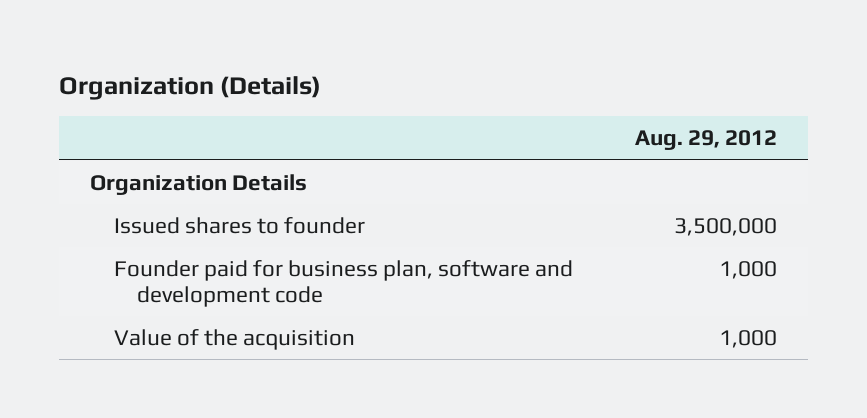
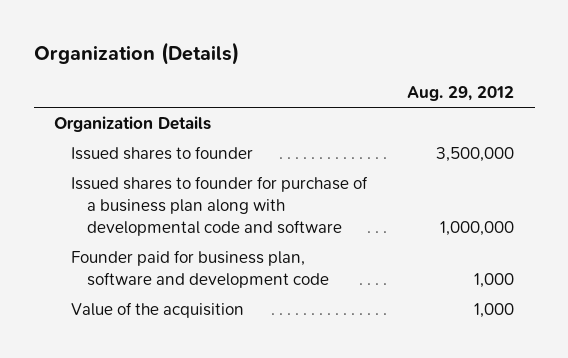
+ Issued shares to founder for purchase of a business plan along with developmental code and software | 1,000,000

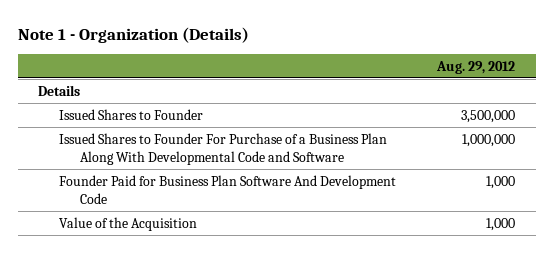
- Organization (Details)
+ Note 1 - Organization (Details)
- Organization Details
- Issued shares to founder | 3,500,000
- Issued shares to founder for purchase of a business plan along with developmental code and software | 1,000,000
- Founder paid for business plan, software and development code | 1,000
- Value of the acquisition | 1,000
+ Details
+ Issued Shares to Founder | 3,500,000
+ Issued Shares to Founder For Purchase of a Business Plan Along With Developmental Code and Software | 1,000,000
+ Founder Paid for Business Plan Software And Development Code | 1,000
+ Value of the Acquisition | 1,000

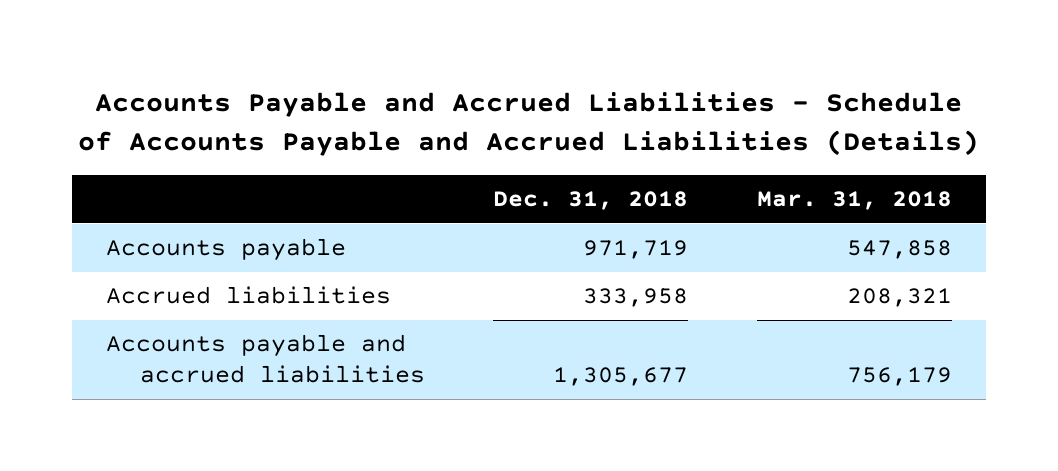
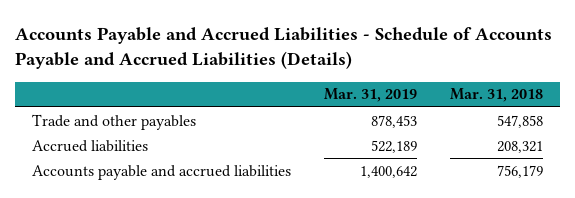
- | Dec. 31, 2018 | Mar. 31, 2018
+ | Mar. 31, 2019 | Mar. 31, 2018
- Accounts payable | 971,719 | 547,858
+ Trade and other payables | 878,453 | 547,858

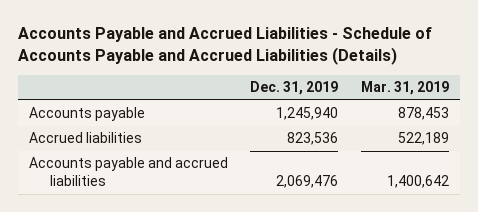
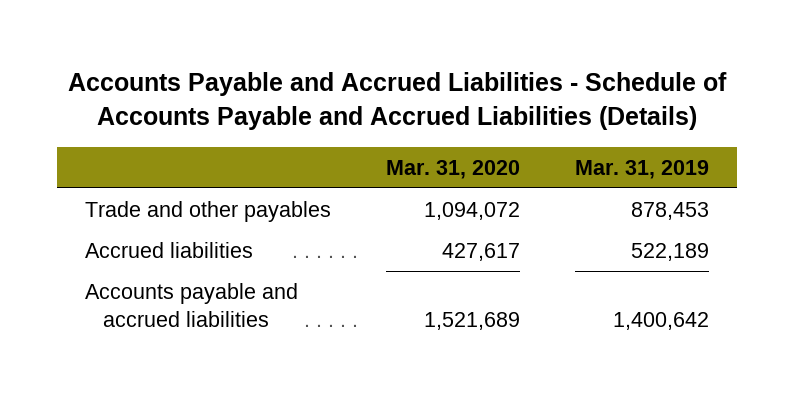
- | Dec. 31, 2019 | Mar. 31, 2019
+ | Mar. 31, 2020 | Mar. 31, 2019
- Accounts payable | 1,245,940 | 878,453
+ Trade and other payables | 1,094,072 | 878,453

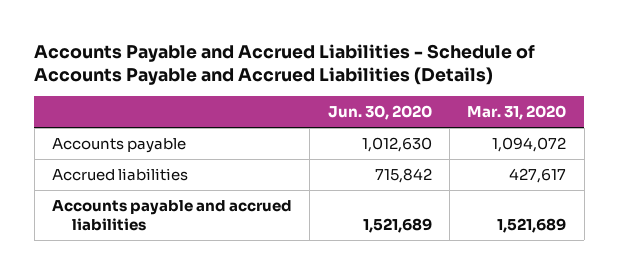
- | Mar. 31, 2020 | Mar. 31, 2019
+ | Jun. 30, 2020 | Mar. 31, 2020
- Trade and other payables | 1,094,072 | 878,453
+ Accounts payable | 1,012,630 | 1,094,072

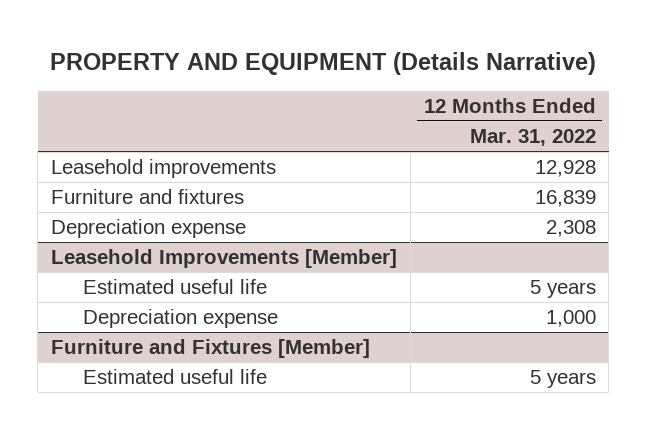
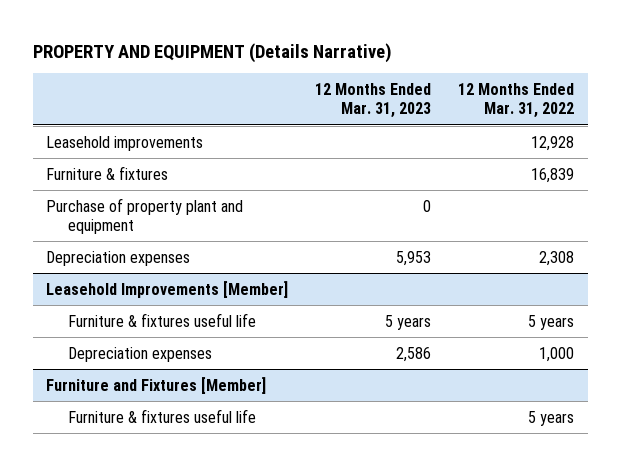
- | 12 Months Ended Mar. 31, 2022
+ | 12 Months Ended Mar. 31, 2023 | 12 Months Ended Mar. 31, 2022
- Furniture and fixtures | 16,839
- Depreciation expense | 2,308
+ Furniture & fixtures | | 16,839
+ Purchase of property plant and equipment | 0 |
+ Depreciation expenses | 5,953 | 2,308
@ Leasehold Improvements [Member]
- Estimated useful life | 5 years
- Depreciation expense | 1,000
+ Furniture & fixtures useful life | 5 years | 5 years
+ Depreciation expenses | 2,586 | 1,000
@ Furniture and Fixtures [Member]
- Estimated useful life | 5 years
+ Furniture & fixtures useful life | | 5 years

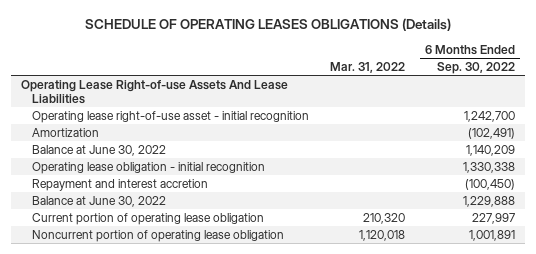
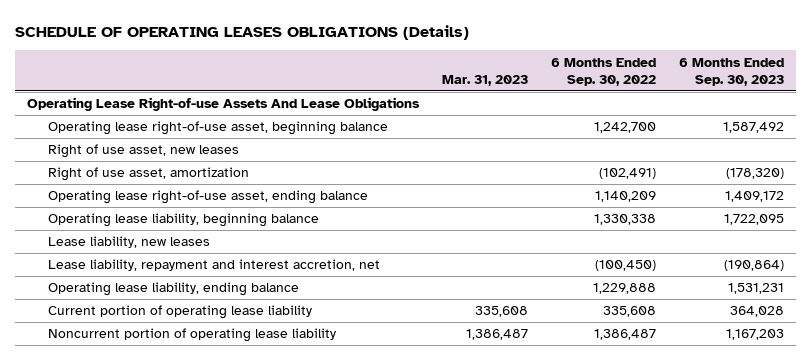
- | Mar. 31, 2022 | 6 Months Ended Sep. 30, 2022
+ | Mar. 31, 2023 | 6 Months Ended Sep. 30, 2022 | 6 Months Ended Sep. 30, 2023
- Operating Lease Right-of-use Assets And Lease Liabilities
- Operating lease right-of-use asset - initial recognition | | 1,242,700
- Amortization | | (102,491)
- Balance at June 30, 2022 | | 1,140,209
- Operating lease obligation - initial recognition | | 1,330,338
- Repayment and interest accretion | | (100,450)
- Balance at June 30, 2022 | | 1,229,888
- Current portion of operating lease obligation | 210,320 | 227,997
- Noncurrent portion of operating lease obligation | 1,120,018 | 1,001,891
+ Operating Lease Right-of-use Assets And Lease Obligations
+ Operating lease right-of-use asset, beginning balance | | 1,242,700 | 1,587,492
+ Right of use asset, new leases
+ Right of use asset, amortization | | (102,491) | (178,320)
+ Operating lease right-of-use asset, ending balance | | 1,140,209 | 1,409,172
+ Operating lease liability, beginning balance | | 1,330,338 | 1,722,095
+ Lease liability, new leases
+ Lease liability, repayment and interest accretion, net | | (100,450) | (190,864)
+ Operating lease liability, ending balance | | 1,229,888 | 1,531,231
+ Current portion of operating lease liability | 335,608 | 335,608 | 364,028
+ Noncurrent portion of operating lease liability | 1,386,487 | 1,386,487 | 1,167,203

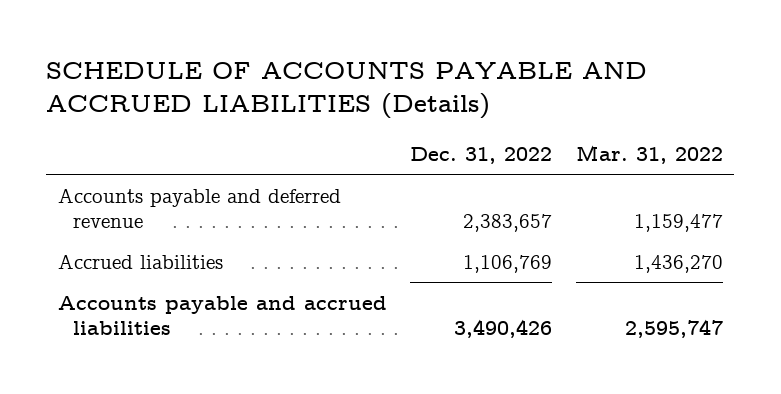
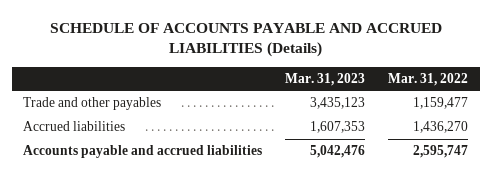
- | Dec. 31, 2022 | Mar. 31, 2022
+ | Mar. 31, 2023 | Mar. 31, 2022
- Accounts payable and deferred revenue | 2,383,657 | 1,159,477
+ Trade and other payables | 3,435,123 | 1,159,477

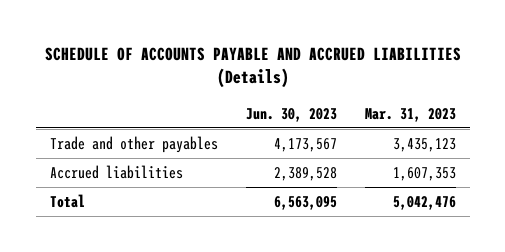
- | Mar. 31, 2023 | Mar. 31, 2022
+ | Jun. 30, 2023 | Mar. 31, 2023
- Accounts payable and accrued liabilities | 5,042,476 | 2,595,747
+ Total | 6,563,095 | 5,042,476

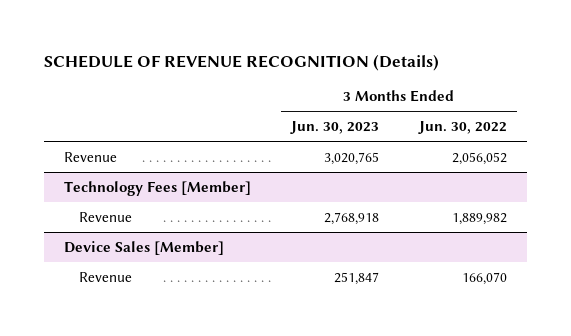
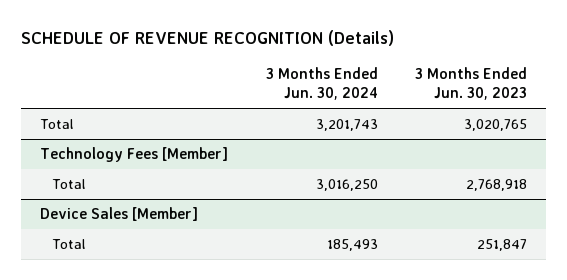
- | 3 Months Ended Jun. 30, 2023 | 3 Months Ended Jun. 30, 2022
+ | 3 Months Ended Jun. 30, 2024 | 3 Months Ended Jun. 30, 2023
- Revenue | 3,020,765 | 2,056,052
+ Total | 3,201,743 | 3,020,765
@ Technology Fees [Member]
- Revenue | 2,768,918 | 1,889,982
+ Total | 3,016,250 | 2,768,918
@ Device Sales [Member]
- Revenue | 251,847 | 166,070
+ Total | 185,493 | 251,847

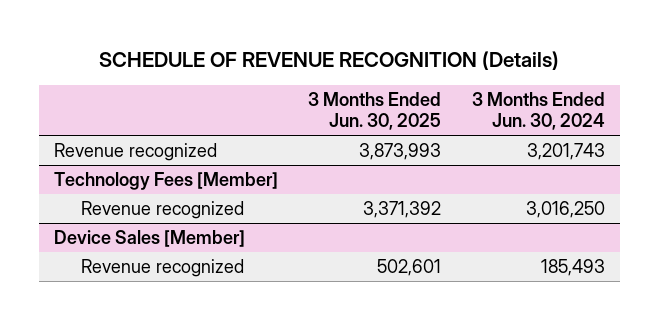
- | 3 Months Ended Jun. 30, 2024 | 3 Months Ended Jun. 30, 2023
+ | 3 Months Ended Jun. 30, 2025 | 3 Months Ended Jun. 30, 2024
- Total | 3,201,743 | 3,020,765
+ Revenue recognized | 3,873,993 | 3,201,743
@ Technology Fees [Member]
- Total | 3,016,250 | 2,768,918
+ Revenue recognized | 3,371,392 | 3,016,250
@ Device Sales [Member]
- Total | 185,493 | 251,847
+ Revenue recognized | 502,601 | 185,493

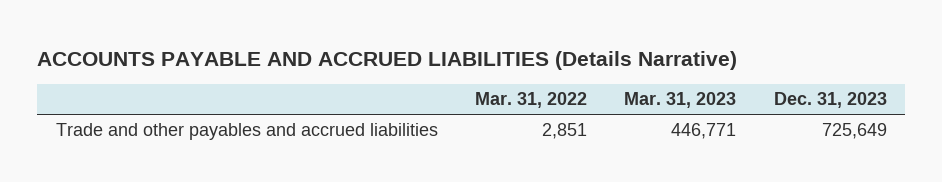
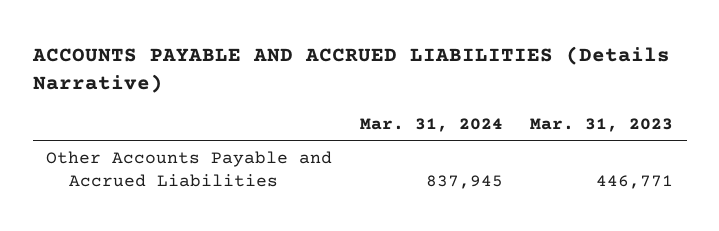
- | Mar. 31, 2022 | Mar. 31, 2023 | Dec. 31, 2023
+ | Mar. 31, 2024 | Mar. 31, 2023
- Trade and other payables and accrued liabilities | 2,851 | 446,771 | 725,649
+ Other Accounts Payable and Accrued Liabilities | 837,945 | 446,771

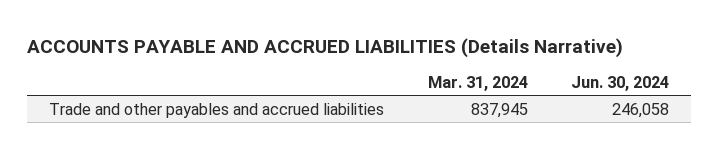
- | Mar. 31, 2024 | Mar. 31, 2023
+ | Mar. 31, 2024 | Jun. 30, 2024
- Other Accounts Payable and Accrued Liabilities | 837,945 | 446,771
+ Trade and other payables and accrued liabilities | 837,945 | 246,058

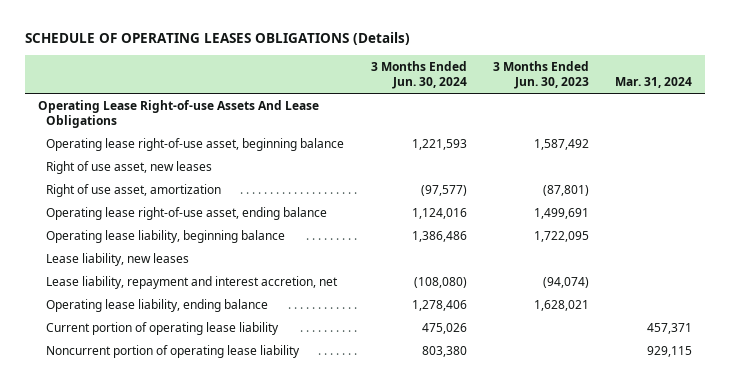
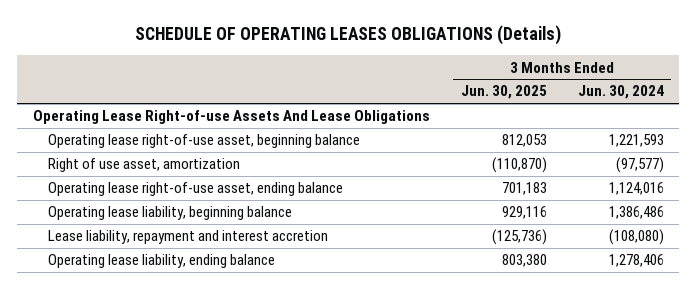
- | 3 Months Ended Jun. 30, 2024 | 3 Months Ended Jun. 30, 2023 | Mar. 31, 2024
+ | 3 Months Ended Jun. 30, 2025 | 3 Months Ended Jun. 30, 2024
- Right of use asset, new leases
- Lease liability, new leases
- Lease liability, repayment and interest accretion, net | (108,080) | (94,074) |
+ Lease liability, repayment and interest accretion | (125,736) | (108,080)
- Current portion of operating lease liability | 475,026 | | 457,371
- Noncurrent portion of operating lease liability | 803,380 | | 929,115

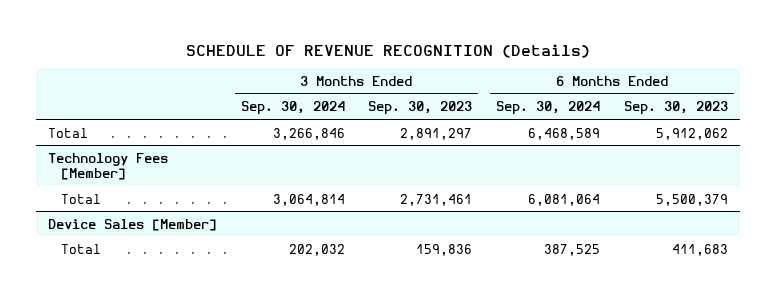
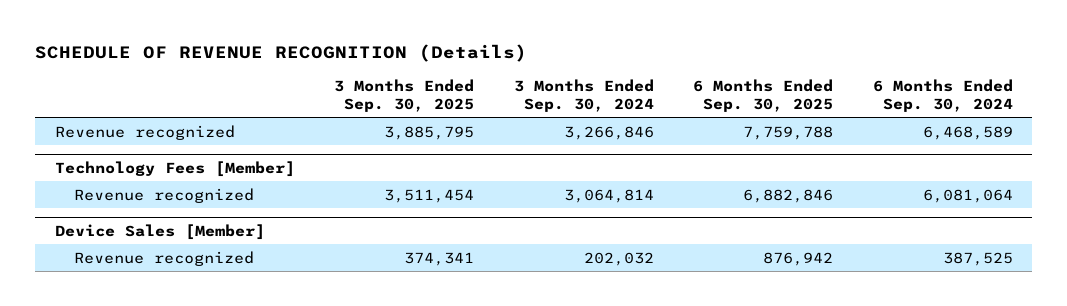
- | 3 Months Ended Sep. 30, 2024 | 3 Months Ended Sep. 30, 2023 | 6 Months Ended Sep. 30, 2024 | 6 Months Ended Sep. 30, 2023
+ | 3 Months Ended Sep. 30, 2025 | 3 Months Ended Sep. 30, 2024 | 6 Months Ended Sep. 30, 2025 | 6 Months Ended Sep. 30, 2024
- Total | 3,266,846 | 2,891,297 | 6,468,589 | 5,912,062
+ Revenue recognized | 3,885,795 | 3,266,846 | 7,759,788 | 6,468,589
@ Technology Fees [Member]
- Total | 3,064,814 | 2,731,461 | 6,081,064 | 5,500,379
+ Revenue recognized | 3,511,454 | 3,064,814 | 6,882,846 | 6,081,064
@ Device Sales [Member]
- Total | 202,032 | 159,836 | 387,525 | 411,683
+ Revenue recognized | 374,341 | 202,032 | 876,942 | 387,525

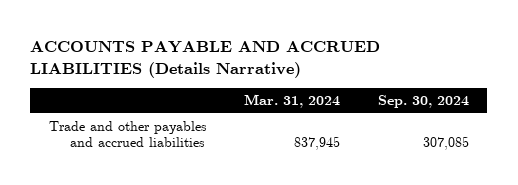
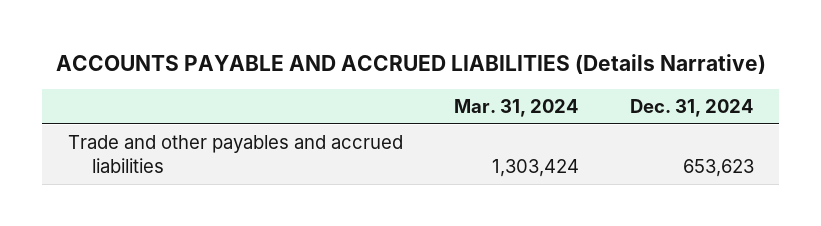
- | Mar. 31, 2024 | Sep. 30, 2024
+ | Mar. 31, 2024 | Dec. 31, 2024
- Trade and other payables and accrued liabilities | 837,945 | 307,085
+ Trade and other payables and accrued liabilities | 1,303,424 | 653,623

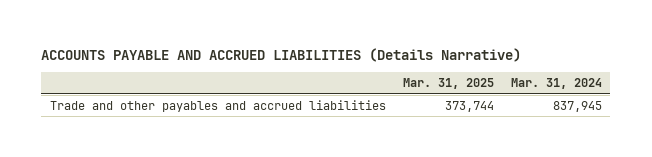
- | Mar. 31, 2024 | Dec. 31, 2024
+ | Mar. 31, 2025 | Mar. 31, 2024
- Trade and other payables and accrued liabilities | 1,303,424 | 653,623
+ Trade and other payables and accrued liabilities | 373,744 | 837,945

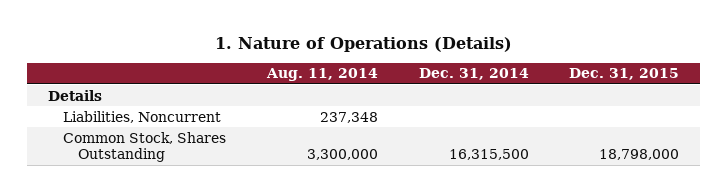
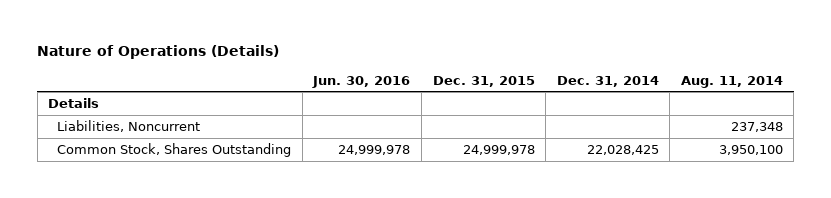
- 1. Nature of Operations (Details)
+ Nature of Operations (Details)
- | Aug. 11, 2014 | Dec. 31, 2014 | Dec. 31, 2015
+ | Jun. 30, 2016 | Dec. 31, 2015 | Dec. 31, 2014 | Aug. 11, 2014
- Common Stock, Shares Outstanding | 3,300,000 | 16,315,500 | 18,798,000
+ Common Stock, Shares Outstanding | 24,999,978 | 24,999,978 | 22,028,425 | 3,950,100

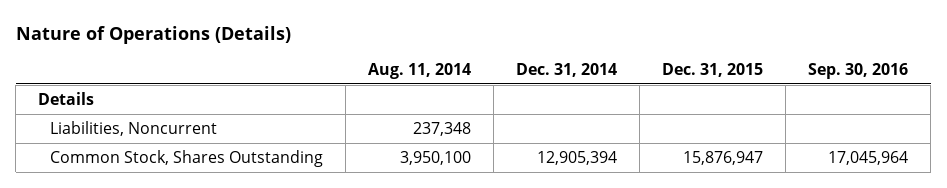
- | Jun. 30, 2016 | Dec. 31, 2015 | Dec. 31, 2014 | Aug. 11, 2014
+ | Aug. 11, 2014 | Dec. 31, 2014 | Dec. 31, 2015 | Sep. 30, 2016
- Common Stock, Shares Outstanding | 24,999,978 | 24,999,978 | 22,028,425 | 3,950,100
+ Common Stock, Shares Outstanding | 3,950,100 | 12,905,394 | 15,876,947 | 17,045,964

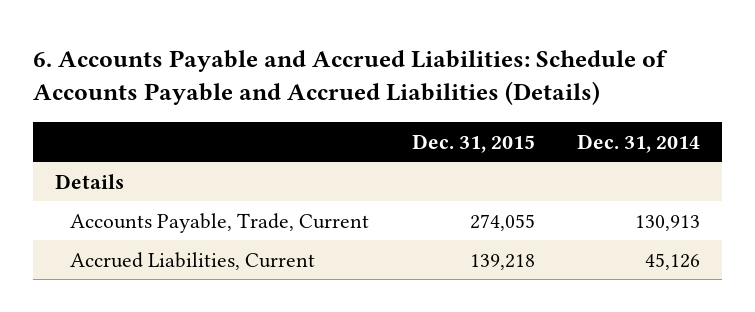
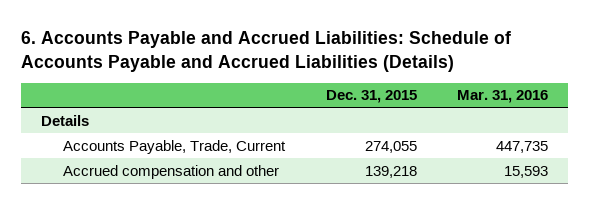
- | Dec. 31, 2015 | Dec. 31, 2014
+ | Dec. 31, 2015 | Mar. 31, 2016
- Accrued Liabilities, Current | 139,218 | 45,126
+ Accrued compensation and other | 139,218 | 15,593

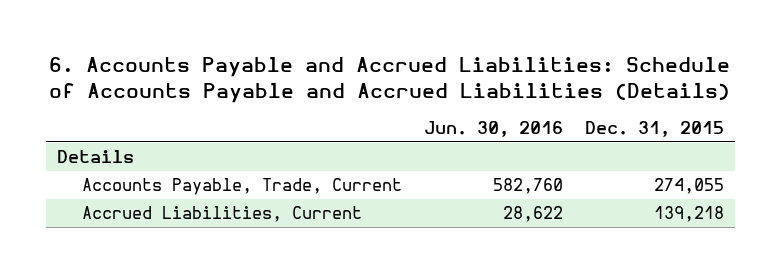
- | Dec. 31, 2015 | Mar. 31, 2016
+ | Jun. 30, 2016 | Dec. 31, 2015
- Accrued compensation and other | 139,218 | 15,593
+ Accrued Liabilities, Current | 28,622 | 139,218

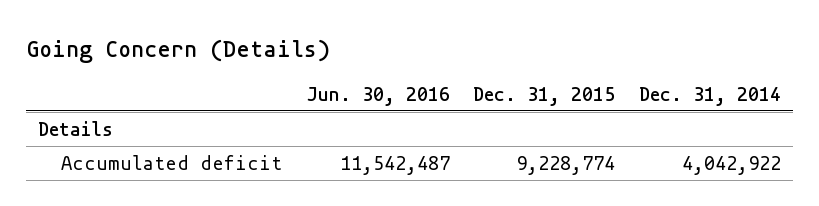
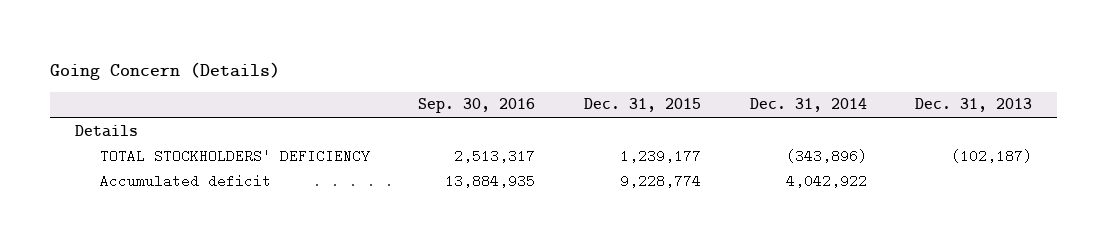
- | Jun. 30, 2016 | Dec. 31, 2015 | Dec. 31, 2014
+ | Sep. 30, 2016 | Dec. 31, 2015 | Dec. 31, 2014 | Dec. 31, 2013
+ TOTAL STOCKHOLDERS' DEFICIENCY | 2,513,317 | 1,239,177 | (343,896) | (102,187)

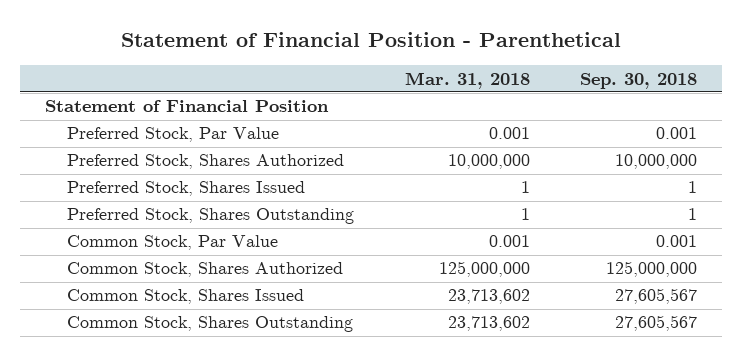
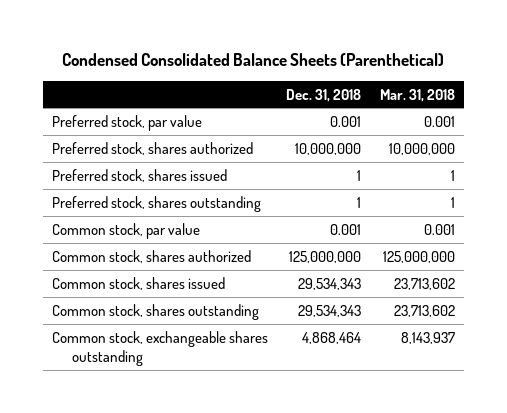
- Statement of Financial Position - Parenthetical
+ Condensed Consolidated Balance Sheets (Parenthetical)
- | Mar. 31, 2018 | Sep. 30, 2018
+ | Dec. 31, 2018 | Mar. 31, 2018
- Statement of Financial Position
- Preferred Stock, Par Value | 0.001 | 0.001
- Preferred Stock, Shares Authorized | 10,000,000 | 10,000,000
- Preferred Stock, Shares Issued | 1 | 1
- Preferred Stock, Shares Outstanding | 1 | 1
- Common Stock, Par Value | 0.001 | 0.001
- Common Stock, Shares Authorized | 125,000,000 | 125,000,000
- Common Stock, Shares Issued | 23,713,602 | 27,605,567
- Common Stock, Shares Outstanding | 23,713,602 | 27,605,567
+ Preferred stock, par value | 0.001 | 0.001
+ Preferred stock, shares authorized | 10,000,000 | 10,000,000
+ Preferred stock, shares issued | 1 | 1
+ Preferred stock, shares outstanding | 1 | 1
+ Common stock, par value | 0.001 | 0.001
+ Common stock, shares authorized | 125,000,000 | 125,000,000
+ Common stock, shares issued | 29,534,343 | 23,713,602
+ Common stock, shares outstanding | 29,534,343 | 23,713,602
+ Common stock, exchangeable shares outstanding | 4,868,464 | 8,143,937

